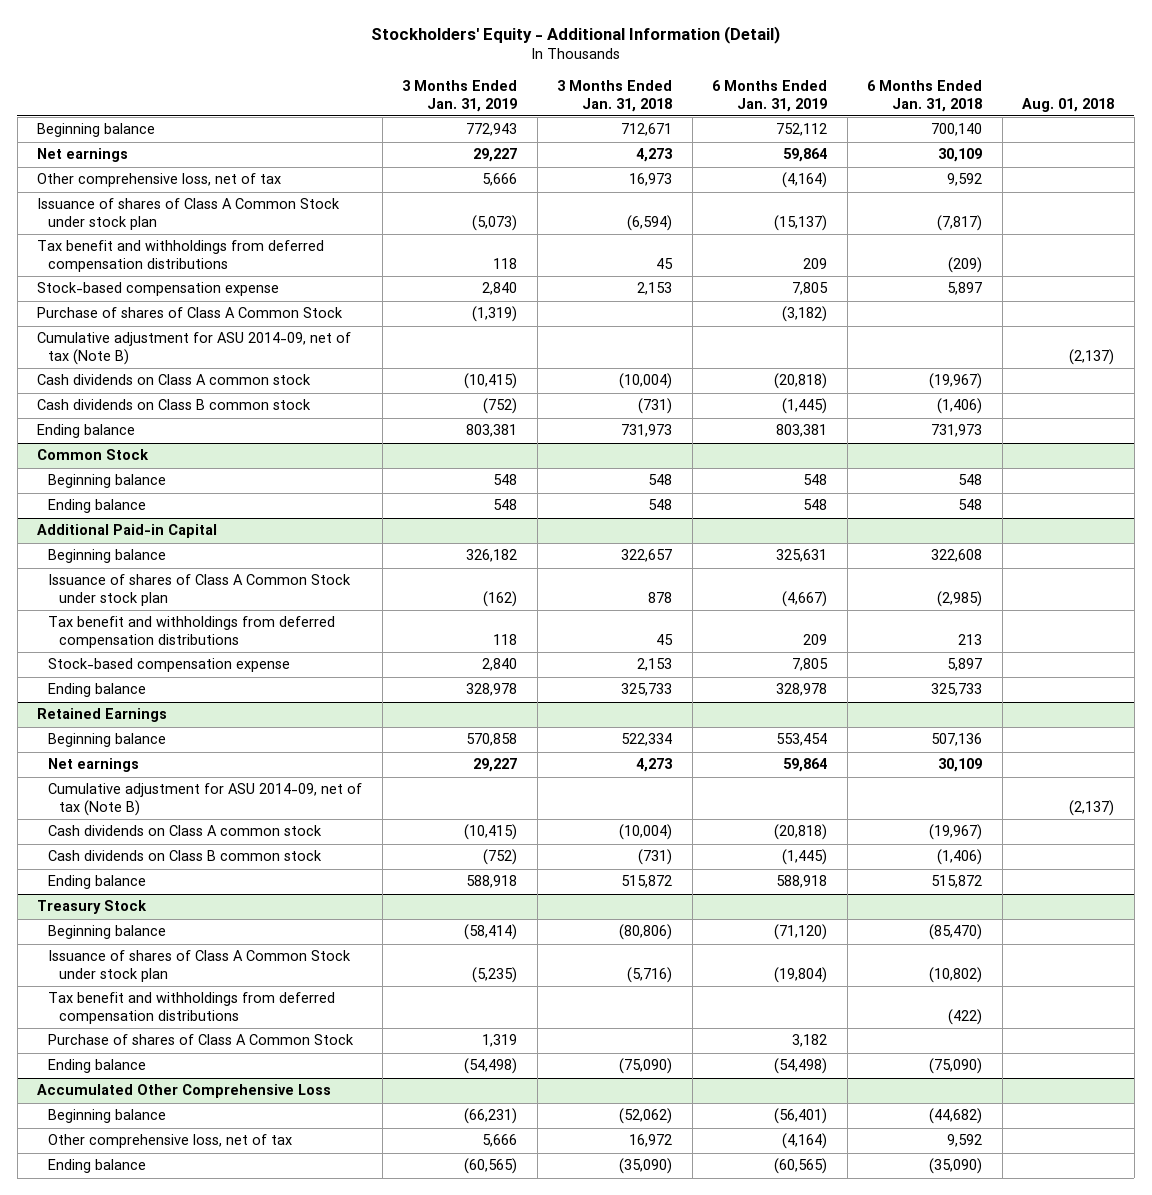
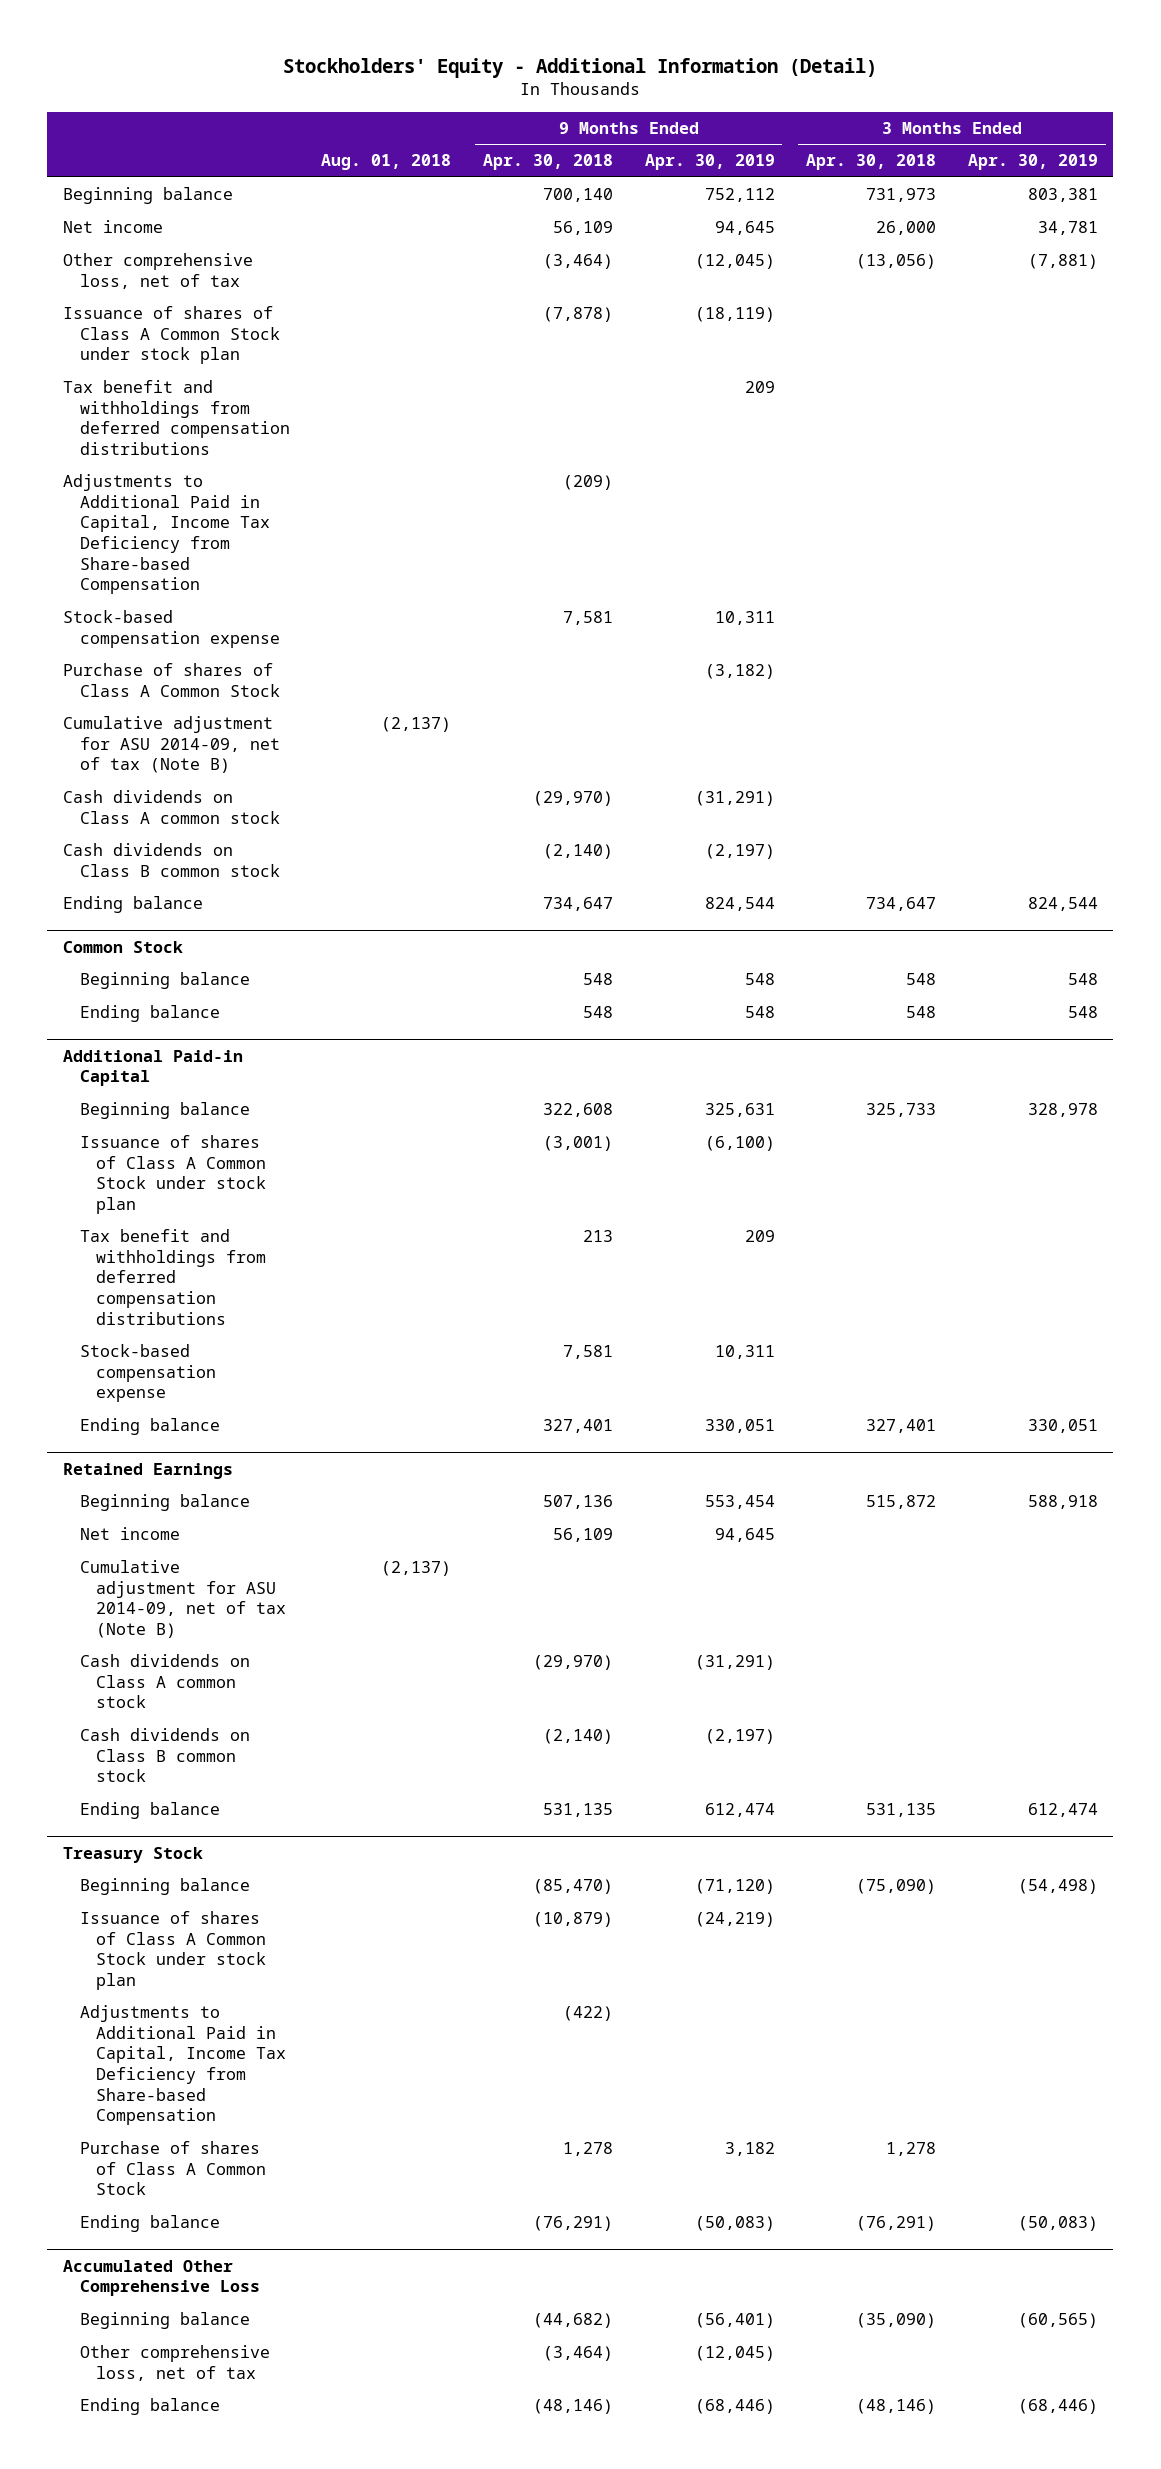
- | 3 Months Ended Jan. 31, 2019 | 3 Months Ended Jan. 31, 2018 | 6 Months Ended Jan. 31, 2019 | 6 Months Ended Jan. 31, 2018 | Aug. 01, 2018
+ | Aug. 01, 2018 | 9 Months Ended Apr. 30, 2018 | 9 Months Ended Apr. 30, 2019 | 3 Months Ended Apr. 30, 2018 | 3 Months Ended Apr. 30, 2019
- Net earnings | 29,227 | 4,273 | 59,864 | 30,109 |
+ Net income | | 56,109 | 94,645 | 26,000 | 34,781
+ Adjustments to Additional Paid in Capital, Income Tax Deficiency from Share-based Compensation | | (209) | | |
@ Retained Earnings
- Net earnings | 29,227 | 4,273 | 59,864 | 30,109 |
+ Net income | | 56,109 | 94,645 | |
@ Treasury Stock
- Tax benefit and withholdings from deferred compensation distributions | | | | (422) |
+ Adjustments to Additional Paid in Capital, Income Tax Deficiency from Share-based Compensation | | (422) | | |

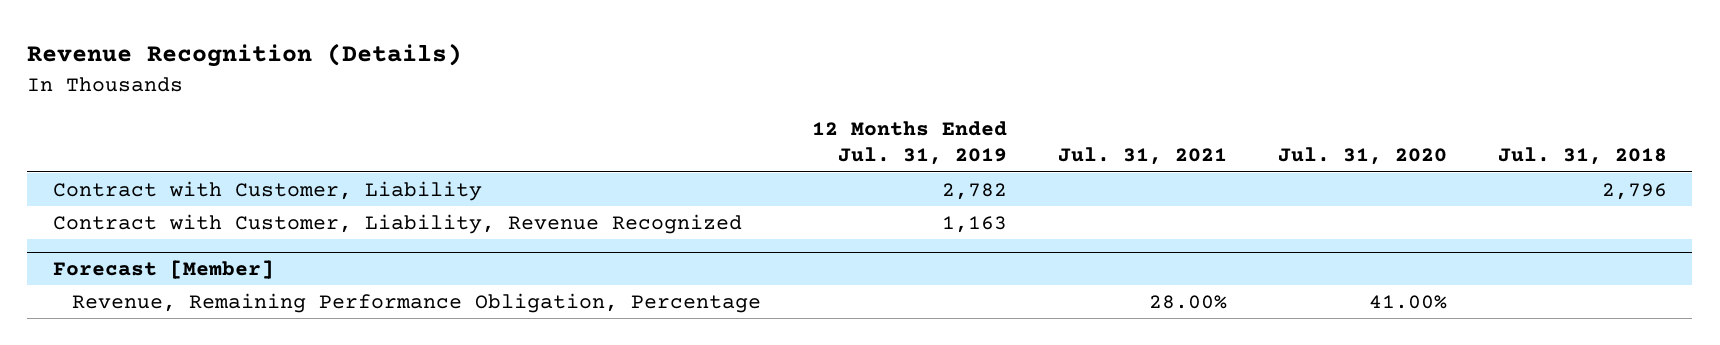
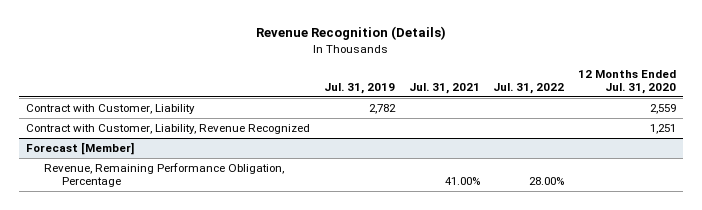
- | 12 Months Ended Jul. 31, 2019 | Jul. 31, 2021 | Jul. 31, 2020 | Jul. 31, 2018
+ | Jul. 31, 2019 | Jul. 31, 2021 | Jul. 31, 2022 | 12 Months Ended Jul. 31, 2020
@ Forecast [Member]
- Revenue, Remaining Performance Obligation, Percentage | | 28.00% | 41.00% |
+ Revenue, Remaining Performance Obligation, Percentage | | 41.00% | 28.00% |

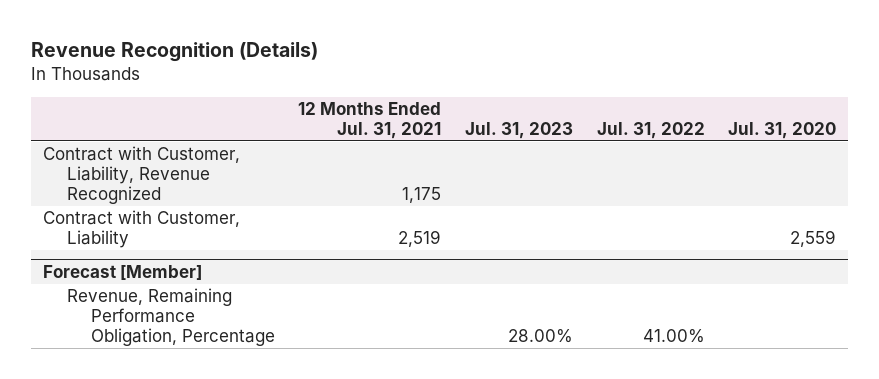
- | Jul. 31, 2019 | Jul. 31, 2021 | Jul. 31, 2022 | 12 Months Ended Jul. 31, 2020
+ | 12 Months Ended Jul. 31, 2021 | Jul. 31, 2023 | Jul. 31, 2022 | Jul. 31, 2020
moved down: Contract with Customer, Liability | 2,519 | | | 2,559
@ Forecast [Member]
- Revenue, Remaining Performance Obligation, Percentage | | 41.00% | 28.00% |
+ Revenue, Remaining Performance Obligation, Percentage | | 28.00% | 41.00% |

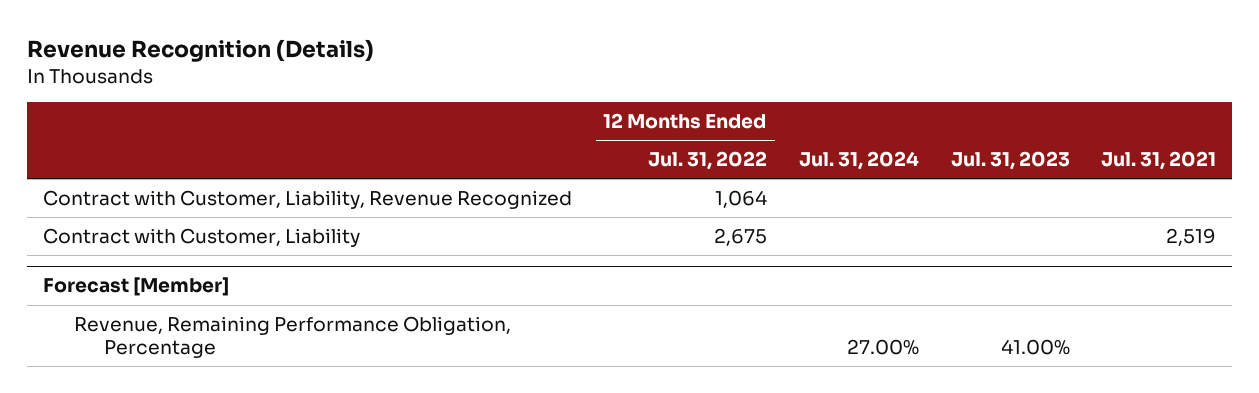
- | 12 Months Ended Jul. 31, 2021 | Jul. 31, 2023 | Jul. 31, 2022 | Jul. 31, 2020
+ | 12 Months Ended Jul. 31, 2022 | Jul. 31, 2024 | Jul. 31, 2023 | Jul. 31, 2021
@ Forecast [Member]
- Revenue, Remaining Performance Obligation, Percentage | | 28.00% | 41.00% |
+ Revenue, Remaining Performance Obligation, Percentage | | 27.00% | 41.00% |

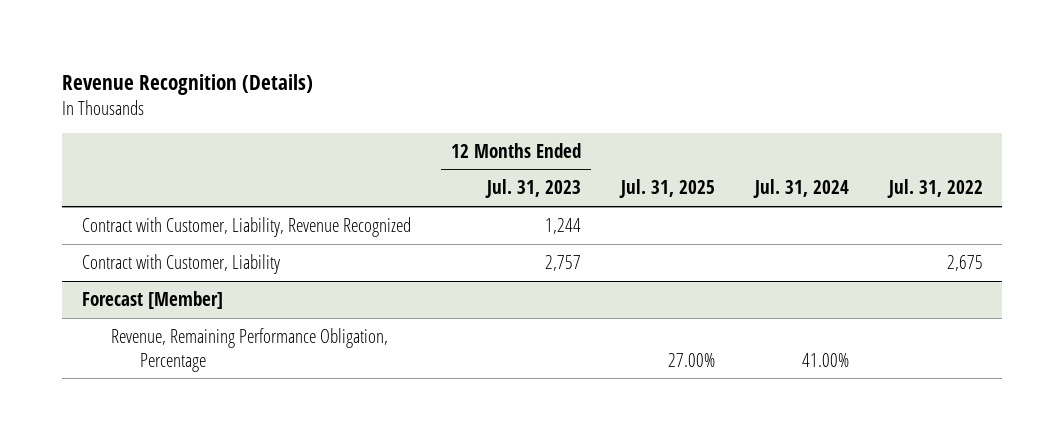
- | 12 Months Ended Jul. 31, 2022 | Jul. 31, 2024 | Jul. 31, 2023 | Jul. 31, 2021
+ | 12 Months Ended Jul. 31, 2023 | Jul. 31, 2025 | Jul. 31, 2024 | Jul. 31, 2022
@ Forecast [Member]
- Revenue, Remaining Performance Obligation, Percentage | | 27.00% | 41.00% |
+ Revenue, Remaining Performance Obligation, Percentage | | 27.00% | 41.00% |

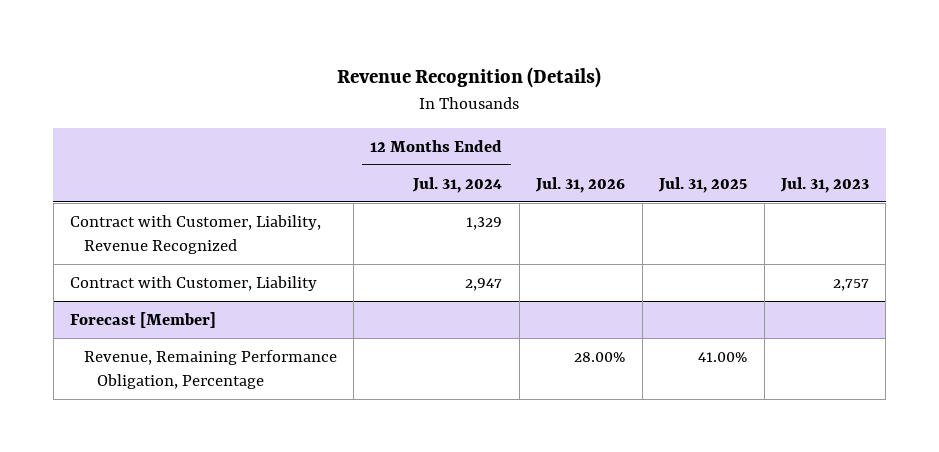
- | 12 Months Ended Jul. 31, 2023 | Jul. 31, 2025 | Jul. 31, 2024 | Jul. 31, 2022
+ | 12 Months Ended Jul. 31, 2024 | Jul. 31, 2026 | Jul. 31, 2025 | Jul. 31, 2023
@ Forecast [Member]
- Revenue, Remaining Performance Obligation, Percentage | | 27.00% | 41.00% |
+ Revenue, Remaining Performance Obligation, Percentage | | 28.00% | 41.00% |

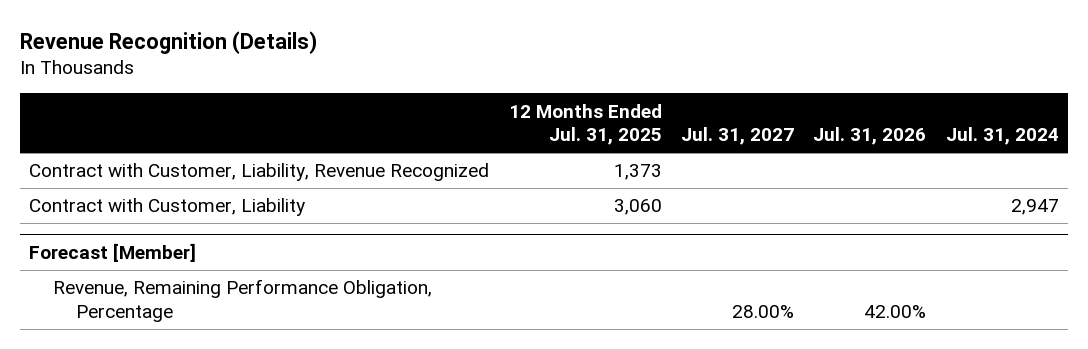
- | 12 Months Ended Jul. 31, 2024 | Jul. 31, 2026 | Jul. 31, 2025 | Jul. 31, 2023
+ | 12 Months Ended Jul. 31, 2025 | Jul. 31, 2027 | Jul. 31, 2026 | Jul. 31, 2024
@ Forecast [Member]
- Revenue, Remaining Performance Obligation, Percentage | | 28.00% | 41.00% |
+ Revenue, Remaining Performance Obligation, Percentage | | 28.00% | 42.00% |

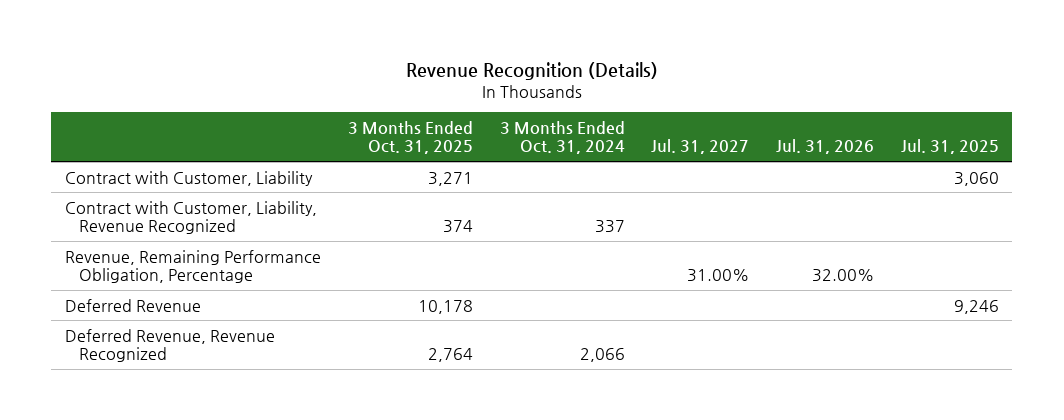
- | 12 Months Ended Jul. 31, 2025 | Jul. 31, 2027 | Jul. 31, 2026 | Jul. 31, 2024
+ | 3 Months Ended Oct. 31, 2025 | 3 Months Ended Oct. 31, 2024 | Jul. 31, 2027 | Jul. 31, 2026 | Jul. 31, 2025
- Forecast [Member]
- Revenue, Remaining Performance Obligation, Percentage | | 28.00% | 42.00% |
moved down: Contract with Customer, Liability, Revenue Recognized | 374 | 337 | | |
+ Revenue, Remaining Performance Obligation, Percentage | | | 31.00% | 32.00% |
+ Deferred Revenue | 10,178 | | | | 9,246
+ Deferred Revenue, Revenue Recognized | 2,764 | 2,066 | | |

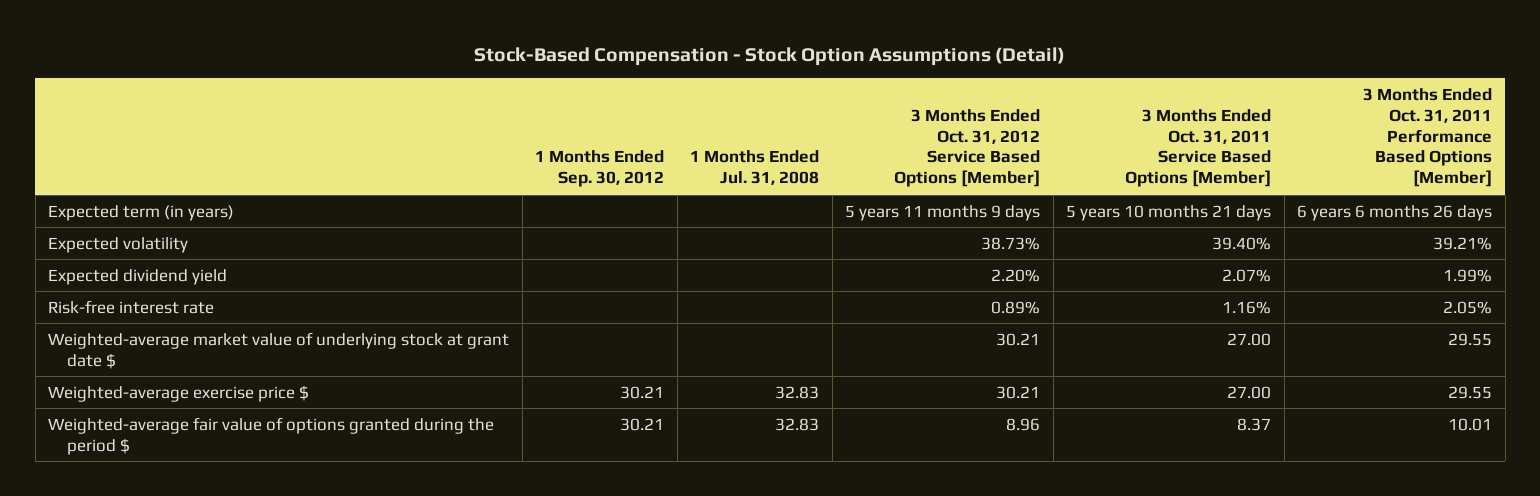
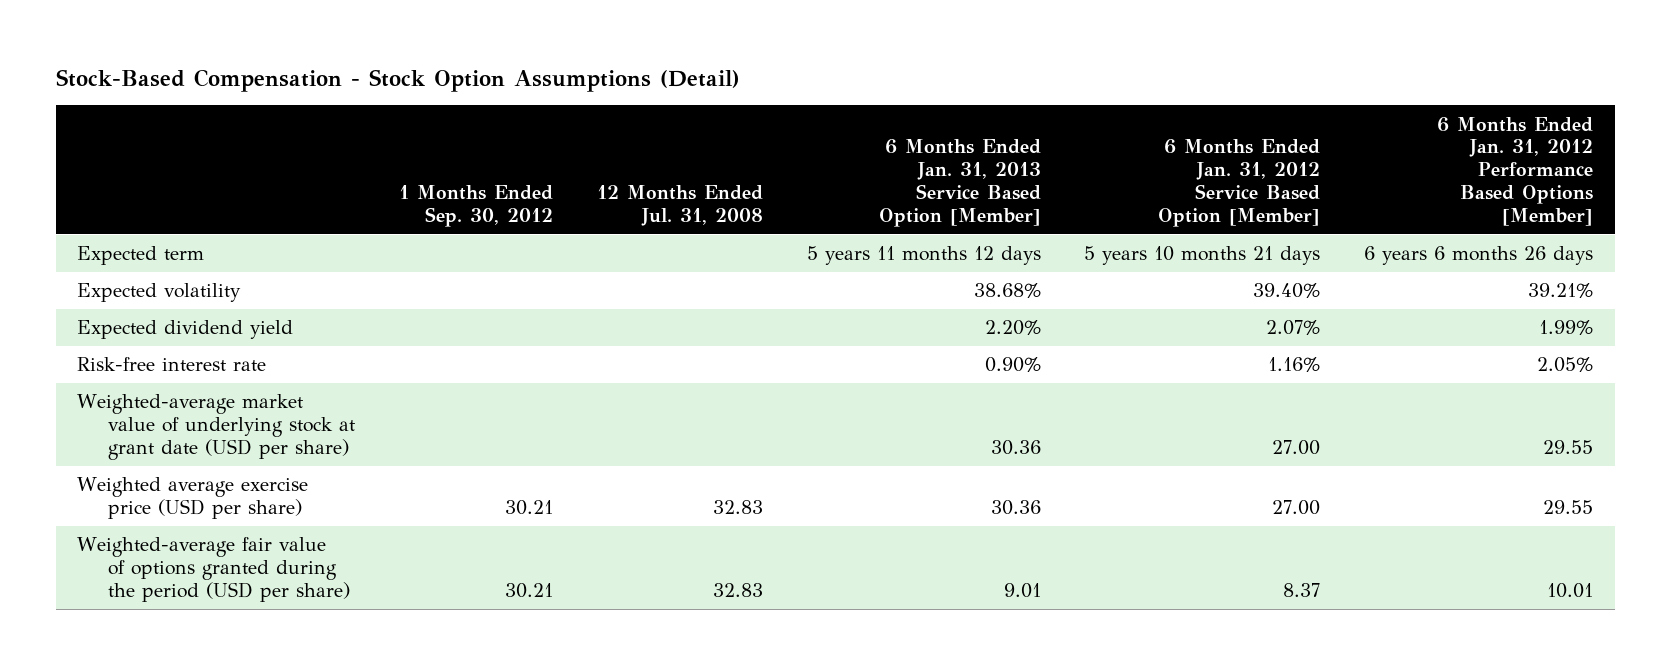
- | 1 Months Ended Sep. 30, 2012 | 1 Months Ended Jul. 31, 2008 | 3 Months Ended Oct. 31, 2012 Service Based Options [Member] | 3 Months Ended Oct. 31, 2011 Service Based Options [Member] | 3 Months Ended Oct. 31, 2011 Performance Based Options [Member]
+ | 1 Months Ended Sep. 30, 2012 | 12 Months Ended Jul. 31, 2008 | 6 Months Ended Jan. 31, 2013 Service Based Option [Member] | 6 Months Ended Jan. 31, 2012 Service Based Option [Member] | 6 Months Ended Jan. 31, 2012 Performance Based Options [Member]
- Expected term (in years) | | | 5 years 11 months 9 days | 5 years 10 months 21 days | 6 years 6 months 26 days
+ Expected term | | | 5 years 11 months 12 days | 5 years 10 months 21 days | 6 years 6 months 26 days
- Weighted-average market value of underlying stock at grant date $ | | | 30.21 | 27.00 | 29.55
- Weighted-average exercise price $ | 30.21 | 32.83 | 30.21 | 27.00 | 29.55
- Weighted-average fair value of options granted during the period $ | 30.21 | 32.83 | 8.96 | 8.37 | 10.01
+ Weighted-average market value of underlying stock at grant date (USD per share) | | | 30.36 | 27.00 | 29.55
+ Weighted average exercise price (USD per share) | 30.21 | 32.83 | 30.36 | 27.00 | 29.55
+ Weighted-average fair value of options granted during the period (USD per share) | 30.21 | 32.83 | 9.01 | 8.37 | 10.01

